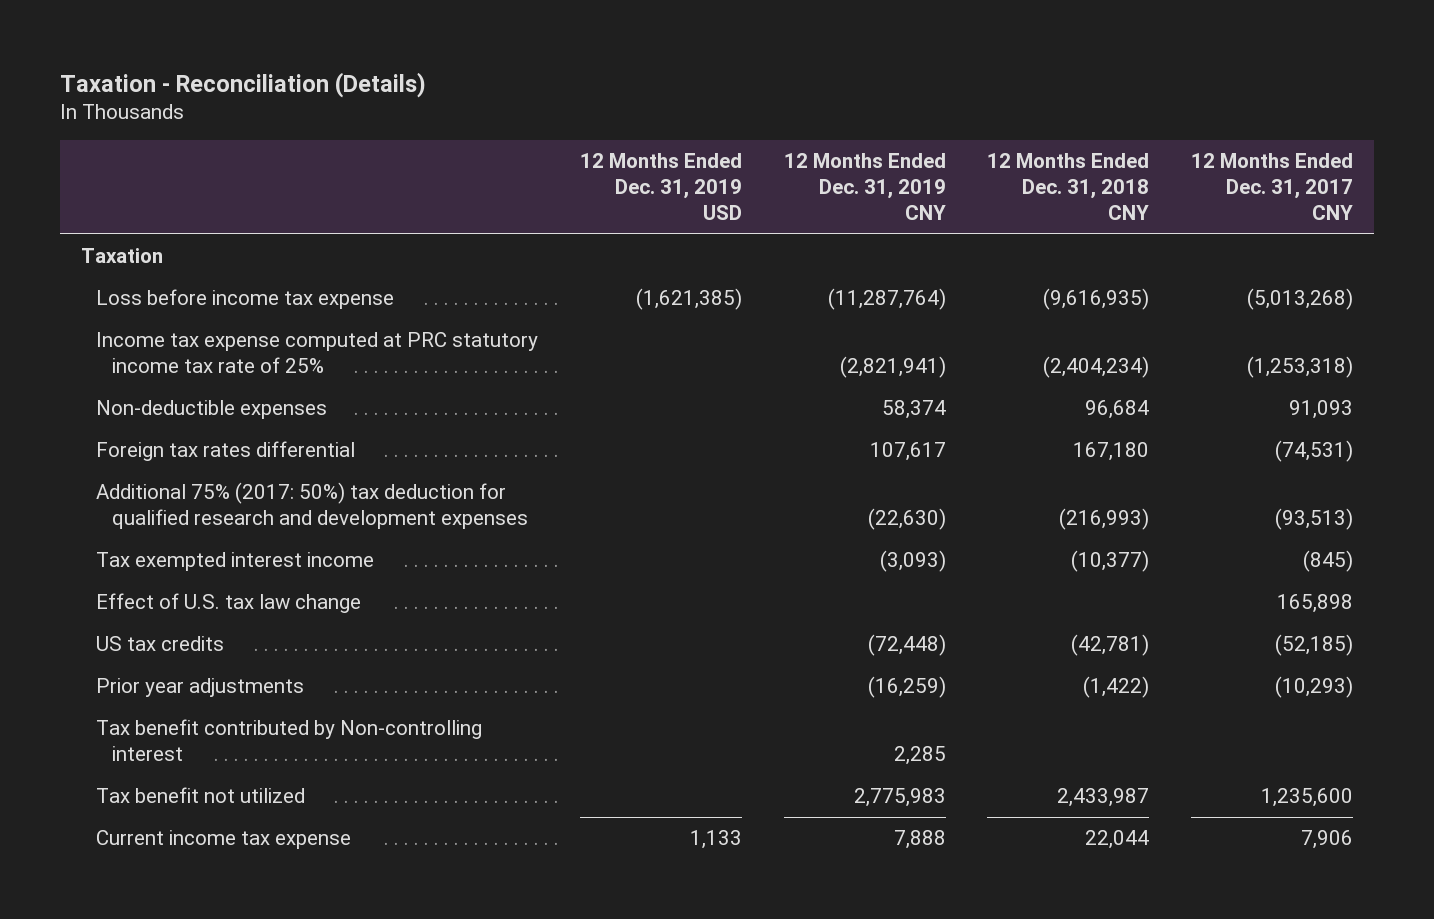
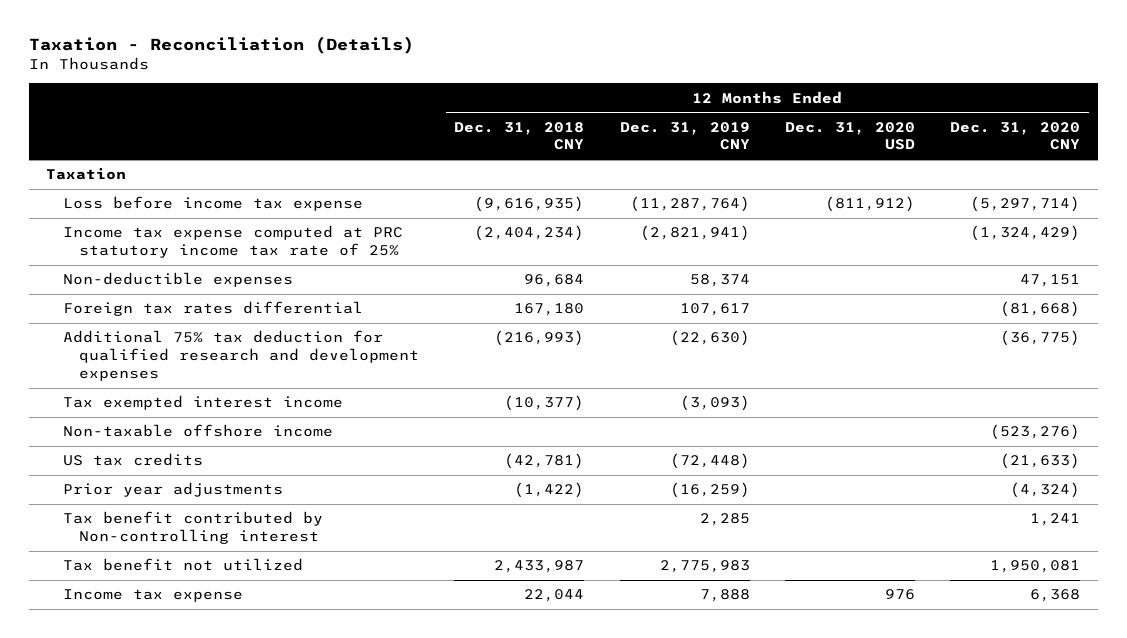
- | 12 Months Ended Dec. 31, 2019 USD | 12 Months Ended Dec. 31, 2019 CNY | 12 Months Ended Dec. 31, 2018 CNY | 12 Months Ended Dec. 31, 2017 CNY
+ | 12 Months Ended Dec. 31, 2018 CNY | 12 Months Ended Dec. 31, 2019 CNY | 12 Months Ended Dec. 31, 2020 USD | 12 Months Ended Dec. 31, 2020 CNY
- Additional 75% (2017: 50%) tax deduction for qualified research and development expenses | | (22,630) | (216,993) | (93,513)
+ Additional 75% tax deduction for qualified research and development expenses | (216,993) | (22,630) | | (36,775)
- Effect of U.S. tax law change | | | | 165,898
+ Non-taxable offshore income | | | | (523,276)
- Current income tax expense | 1,133 | 7,888 | 22,044 | 7,906
+ Income tax expense | 22,044 | 7,888 | 976 | 6,368

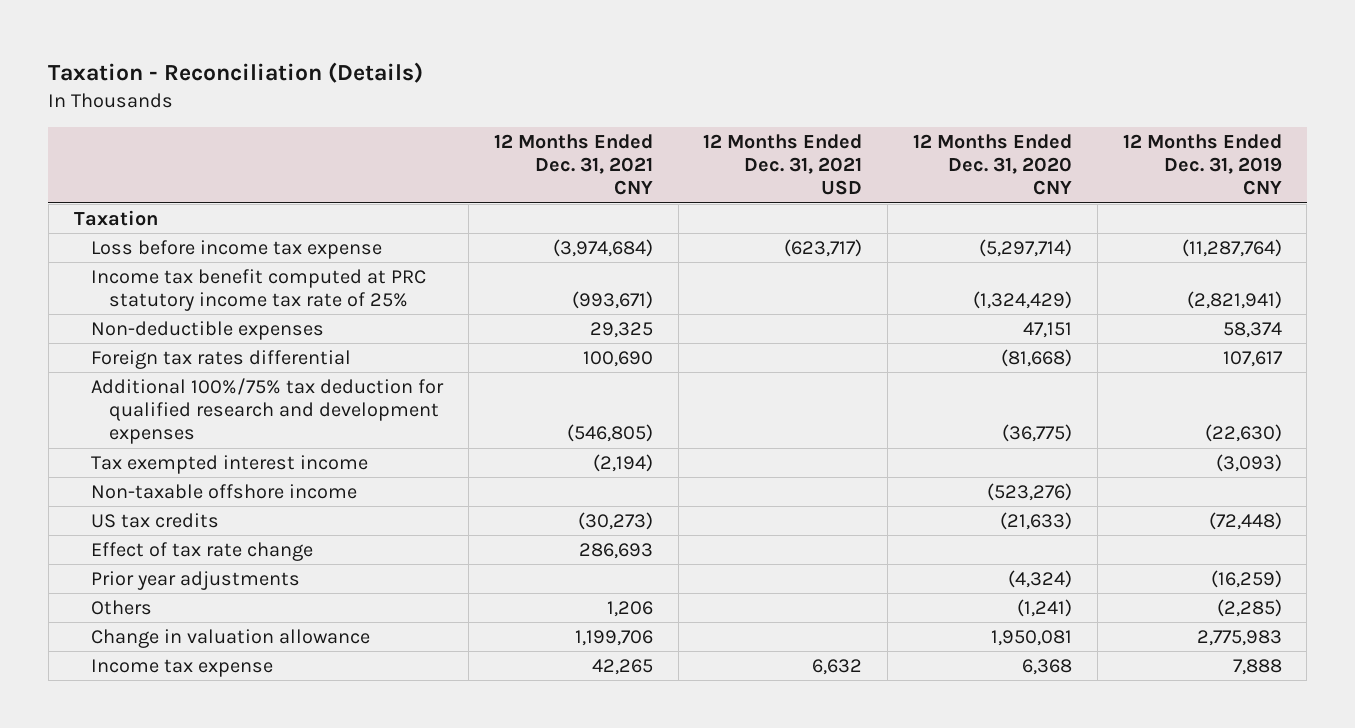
- | 12 Months Ended Dec. 31, 2018 CNY | 12 Months Ended Dec. 31, 2019 CNY | 12 Months Ended Dec. 31, 2020 USD | 12 Months Ended Dec. 31, 2020 CNY
+ | 12 Months Ended Dec. 31, 2021 CNY | 12 Months Ended Dec. 31, 2021 USD | 12 Months Ended Dec. 31, 2020 CNY | 12 Months Ended Dec. 31, 2019 CNY
- Income tax expense computed at PRC statutory income tax rate of 25% | (2,404,234) | (2,821,941) | | (1,324,429)
+ Income tax benefit computed at PRC statutory income tax rate of 25% | (993,671) | | (1,324,429) | (2,821,941)
- Additional 75% tax deduction for qualified research and development expenses | (216,993) | (22,630) | | (36,775)
+ Additional 100%/75% tax deduction for qualified research and development expenses | (546,805) | | (36,775) | (22,630)
+ Effect of tax rate change | 286,693 | | |
- Tax benefit contributed by Non-controlling interest | | 2,285 | | 1,241
- Tax benefit not utilized | 2,433,987 | 2,775,983 | | 1,950,081
+ Others | 1,206 | | (1,241) | (2,285)
+ Change in valuation allowance | 1,199,706 | | 1,950,081 | 2,775,983

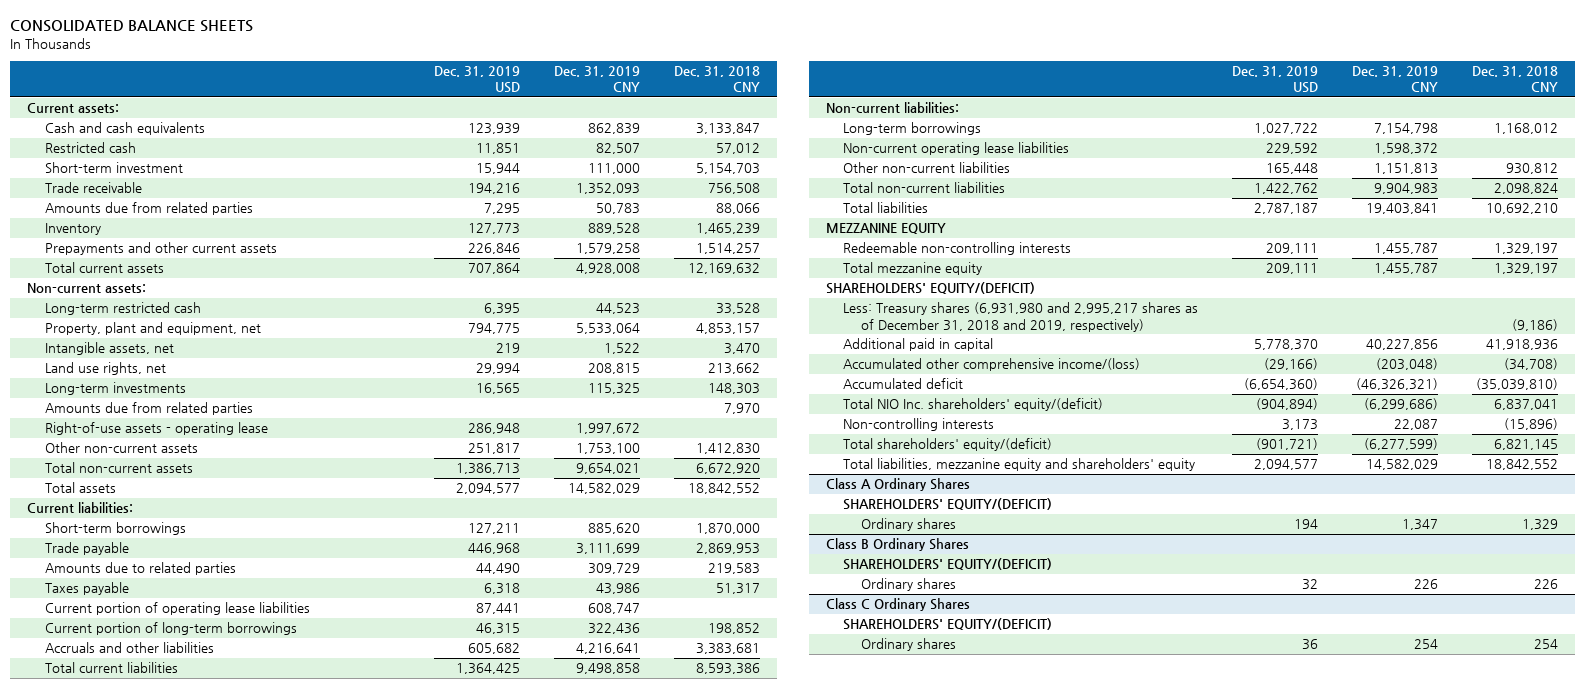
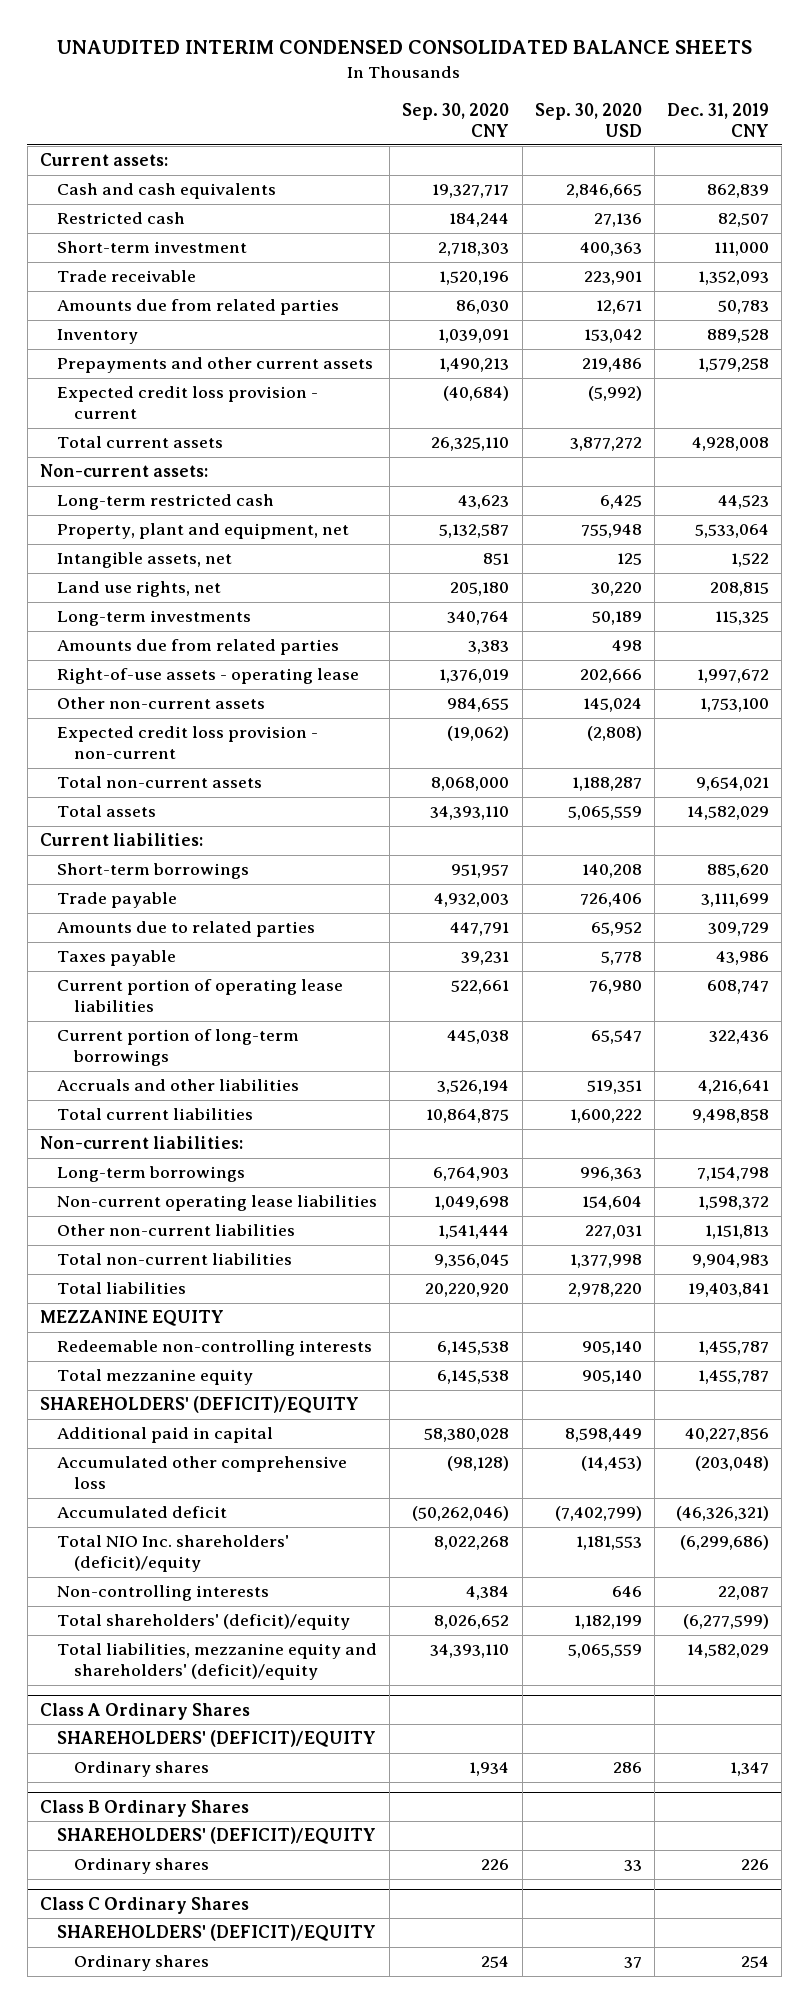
- CONSOLIDATED BALANCE SHEETS
+ UNAUDITED INTERIM CONDENSED CONSOLIDATED BALANCE SHEETS
- | Dec. 31, 2019 USD | Dec. 31, 2019 CNY | Dec. 31, 2018 CNY
+ | Sep. 30, 2020 CNY | Sep. 30, 2020 USD | Dec. 31, 2019 CNY
+ Expected credit loss provision - current | (40,684) | (5,992) |
+ Expected credit loss provision - non-current | (19,062) | (2,808) |
- SHAREHOLDERS' EQUITY/(DEFICIT)
- Less: Treasury shares (6,931,980 and 2,995,217 shares as of December 31, 2018 and 2019, respectively) | | | (9,186)
+ SHAREHOLDERS' (DEFICIT)/EQUITY
- Accumulated other comprehensive income/(loss) | (29,166) | (203,048) | (34,708)
+ Accumulated other comprehensive loss | (98,128) | (14,453) | (203,048)
- Total NIO Inc. shareholders' equity/(deficit) | (904,894) | (6,299,686) | 6,837,041
+ Total NIO Inc. shareholders' (deficit)/equity | 8,022,268 | 1,181,553 | (6,299,686)
- Total shareholders' equity/(deficit) | (901,721) | (6,277,599) | 6,821,145
- Total liabilities, mezzanine equity and shareholders' equity | 2,094,577 | 14,582,029 | 18,842,552
+ Total shareholders' (deficit)/equity | 8,026,652 | 1,182,199 | (6,277,599)
+ Total liabilities, mezzanine equity and shareholders' (deficit)/equity | 34,393,110 | 5,065,559 | 14,582,029
@ Class A Ordinary Shares
- SHAREHOLDERS' EQUITY/(DEFICIT)
+ SHAREHOLDERS' (DEFICIT)/EQUITY
@ Class B Ordinary Shares
- SHAREHOLDERS' EQUITY/(DEFICIT)
+ SHAREHOLDERS' (DEFICIT)/EQUITY
@ Class C Ordinary Shares
- SHAREHOLDERS' EQUITY/(DEFICIT)
+ SHAREHOLDERS' (DEFICIT)/EQUITY

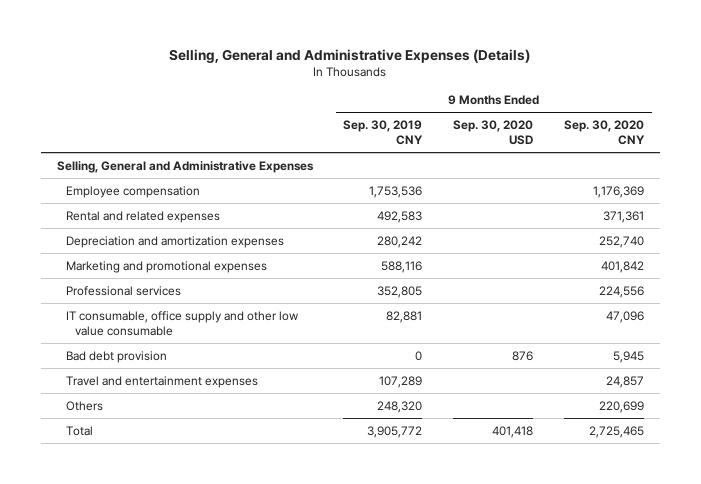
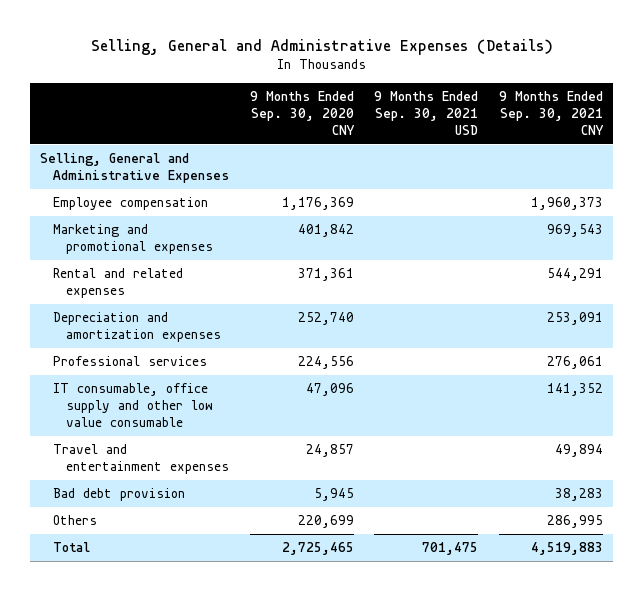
- | 9 Months Ended Sep. 30, 2019 CNY | 9 Months Ended Sep. 30, 2020 USD | 9 Months Ended Sep. 30, 2020 CNY
+ | 9 Months Ended Sep. 30, 2020 CNY | 9 Months Ended Sep. 30, 2021 USD | 9 Months Ended Sep. 30, 2021 CNY
moved up: Marketing and promotional expenses | 401,842 | | 969,543
moved down: Bad debt provision | 5,945 | | 38,283

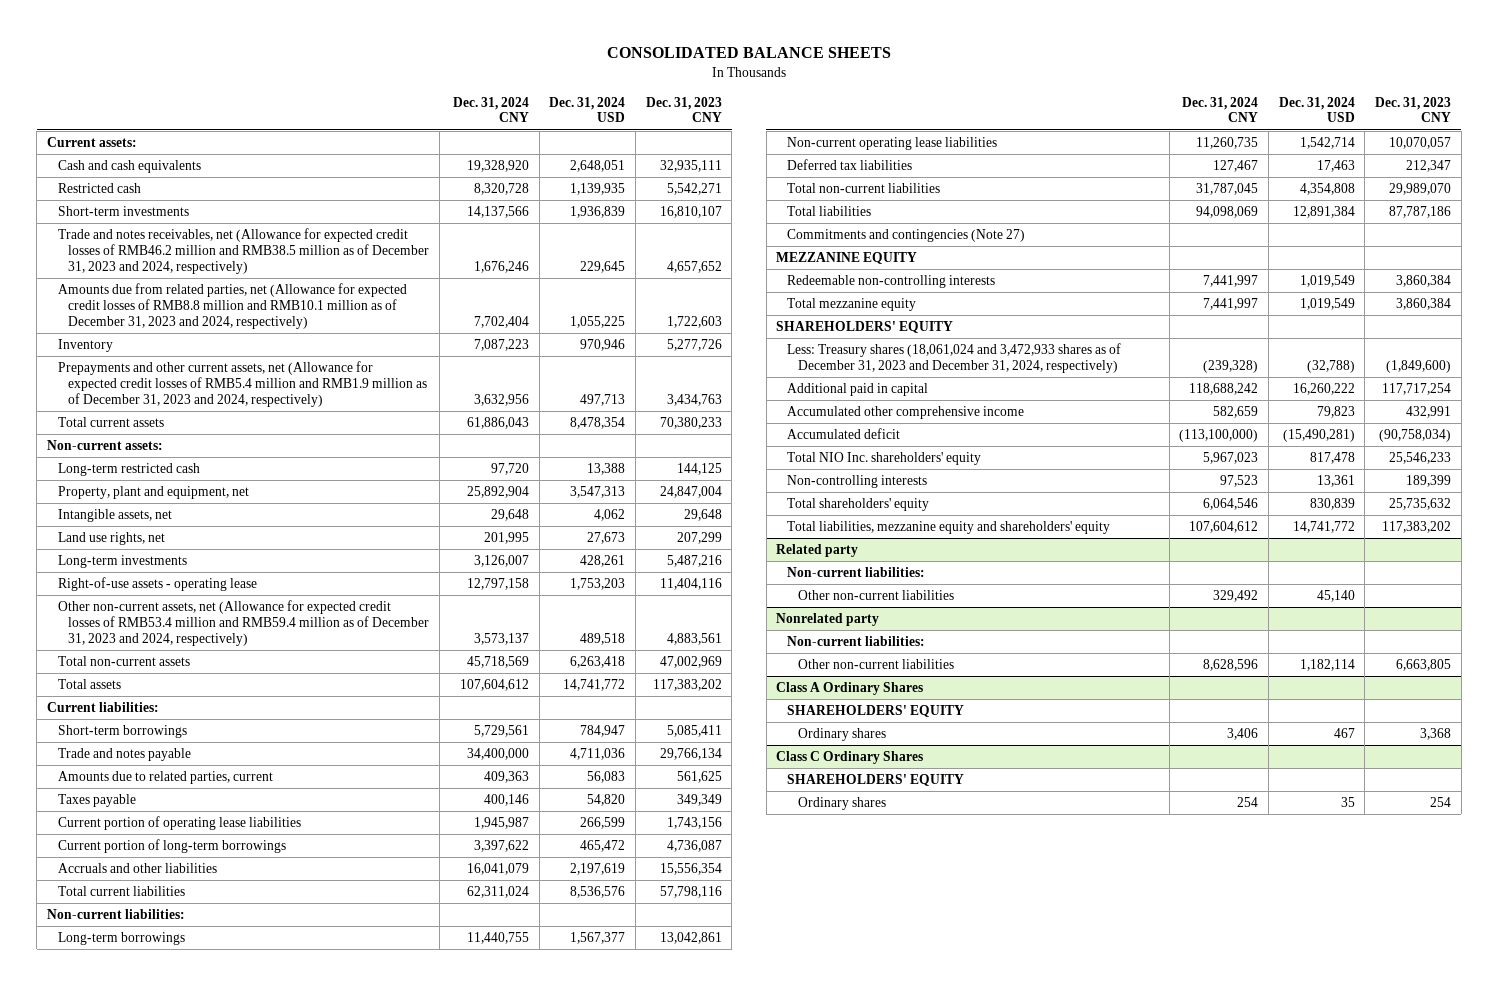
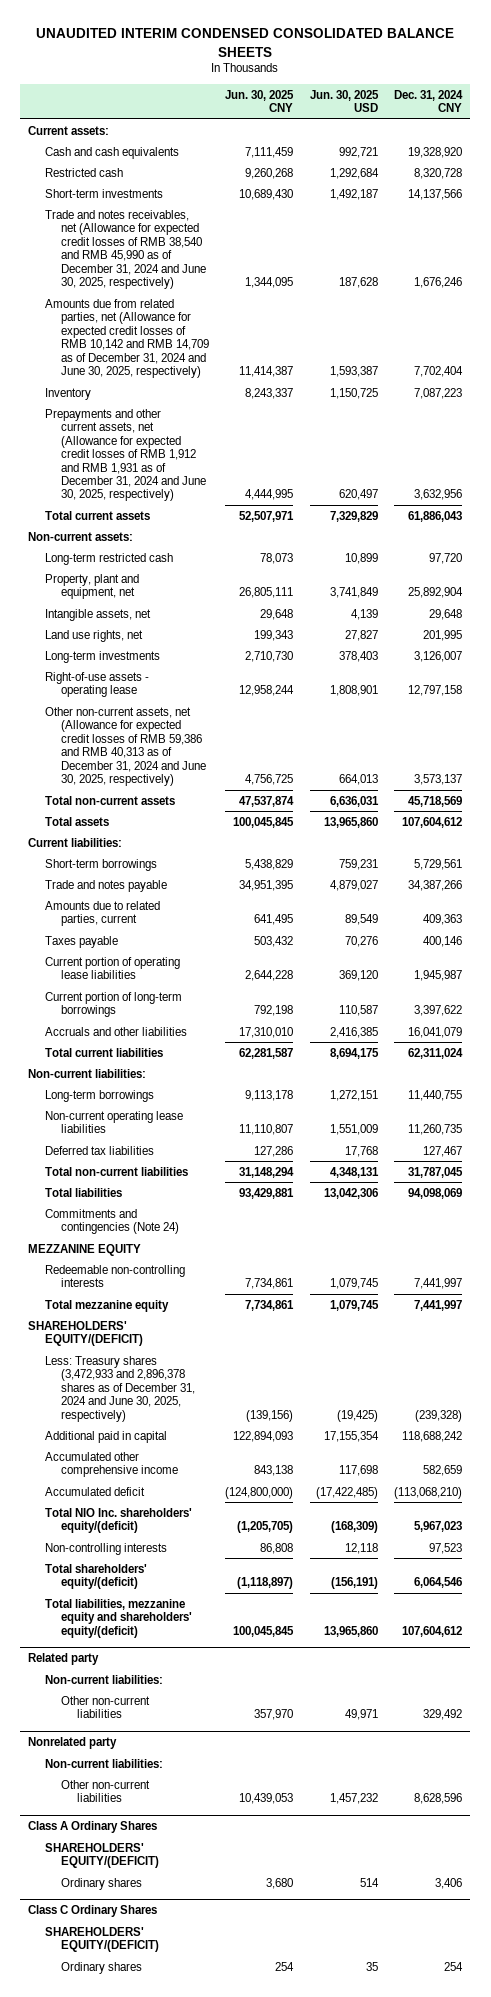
- CONSOLIDATED BALANCE SHEETS
+ UNAUDITED INTERIM CONDENSED CONSOLIDATED BALANCE SHEETS
- | Dec. 31, 2024 CNY | Dec. 31, 2024 USD | Dec. 31, 2023 CNY
+ | Jun. 30, 2025 CNY | Jun. 30, 2025 USD | Dec. 31, 2024 CNY
- Trade and notes receivables, net (Allowance for expected credit losses of RMB46.2 million and RMB38.5 million as of December 31, 2023 and 2024, respectively) | 1,676,246 | 229,645 | 4,657,652
- Amounts due from related parties, net (Allowance for expected credit losses of RMB8.8 million and RMB10.1 million as of December 31, 2023 and 2024, respectively) | 7,702,404 | 1,055,225 | 1,722,603
+ Trade and notes receivables, net (Allowance for expected credit losses of RMB 38,540 and RMB 45,990 as of December 31, 2024 and June 30, 2025, respectively) | 1,344,095 | 187,628 | 1,676,246
+ Amounts due from related parties, net (Allowance for expected credit losses of RMB 10,142 and RMB 14,709 as of December 31, 2024 and June 30, 2025, respectively) | 11,414,387 | 1,593,387 | 7,702,404
- Prepayments and other current assets, net (Allowance for expected credit losses of RMB5.4 million and RMB1.9 million as of December 31, 2023 and 2024, respectively) | 3,632,956 | 497,713 | 3,434,763
+ Prepayments and other current assets, net (Allowance for expected credit losses of RMB 1,912 and RMB 1,931 as of December 31, 2024 and June 30, 2025, respectively) | 4,444,995 | 620,497 | 3,632,956
- Other non-current assets, net (Allowance for expected credit losses of RMB53.4 million and RMB59.4 million as of December 31, 2023 and 2024, respectively) | 3,573,137 | 489,518 | 4,883,561
+ Other non-current assets, net (Allowance for expected credit losses of RMB 59,386 and RMB 40,313 as of December 31, 2024 and June 30, 2025, respectively) | 4,756,725 | 664,013 | 3,573,137
- Trade and notes payable | 34,400,000 | 4,711,036 | 29,766,134
+ Trade and notes payable | 34,951,395 | 4,879,027 | 34,387,266
- Commitments and contingencies (Note 27)
+ Commitments and contingencies (Note 24)
- SHAREHOLDERS' EQUITY
- Less: Treasury shares (18,061,024 and 3,472,933 shares as of December 31, 2023 and December 31, 2024, respectively) | (239,328) | (32,788) | (1,849,600)
+ SHAREHOLDERS' EQUITY/(DEFICIT)
+ Less: Treasury shares (3,472,933 and 2,896,378 shares as of December 31, 2024 and June 30, 2025, respectively) | (139,156) | (19,425) | (239,328)
- Accumulated deficit | (113,100,000) | (15,490,281) | (90,758,034)
- Total NIO Inc. shareholders' equity | 5,967,023 | 817,478 | 25,546,233
+ Accumulated deficit | (124,800,000) | (17,422,485) | (113,068,210)
+ Total NIO Inc. shareholders' equity/(deficit) | (1,205,705) | (168,309) | 5,967,023
- Total shareholders' equity | 6,064,546 | 830,839 | 25,735,632
- Total liabilities, mezzanine equity and shareholders' equity | 107,604,612 | 14,741,772 | 117,383,202
+ Total shareholders' equity/(deficit) | (1,118,897) | (156,191) | 6,064,546
+ Total liabilities, mezzanine equity and shareholders' equity/(deficit) | 100,045,845 | 13,965,860 | 107,604,612
@ Class A Ordinary Shares
- SHAREHOLDERS' EQUITY
+ SHAREHOLDERS' EQUITY/(DEFICIT)
@ Class C Ordinary Shares
- SHAREHOLDERS' EQUITY
+ SHAREHOLDERS' EQUITY/(DEFICIT)

